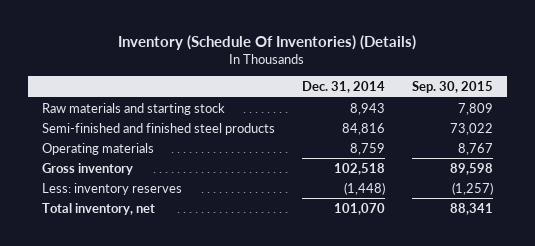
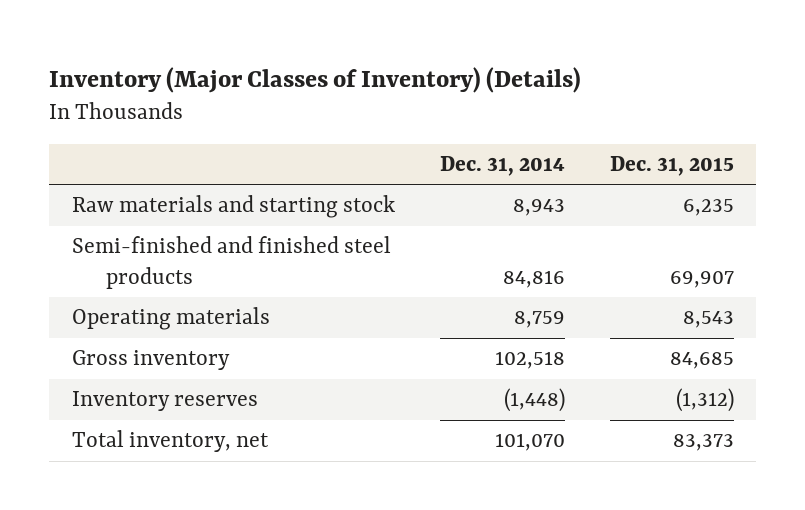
- Inventory (Schedule Of Inventories) (Details)
+ Inventory (Major Classes of Inventory) (Details)
- | Dec. 31, 2014 | Sep. 30, 2015
+ | Dec. 31, 2014 | Dec. 31, 2015
- Less: inventory reserves | (1,448) | (1,257)
+ Inventory reserves | (1,448) | (1,312)

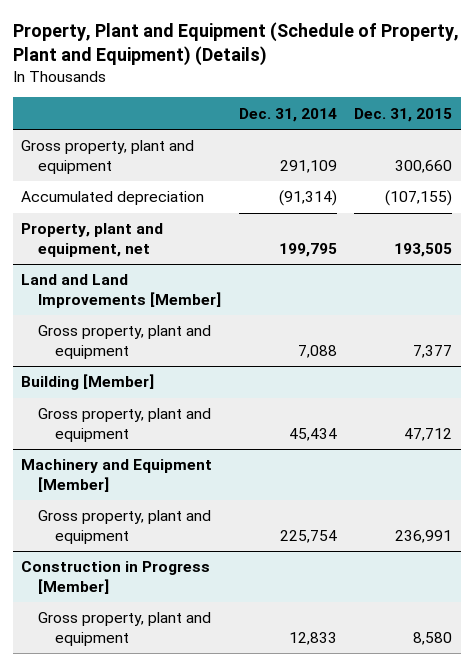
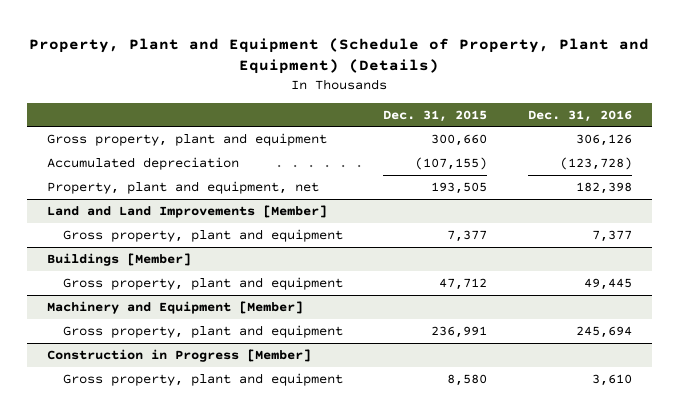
- | Dec. 31, 2014 | Dec. 31, 2015
+ | Dec. 31, 2015 | Dec. 31, 2016
- Building [Member]
+ Buildings [Member]

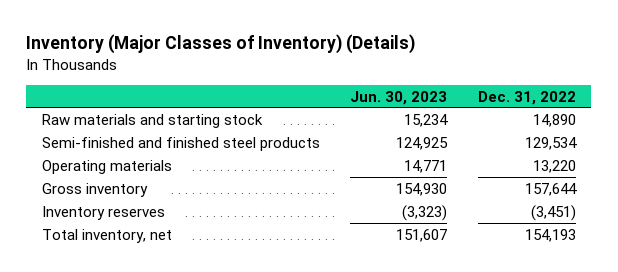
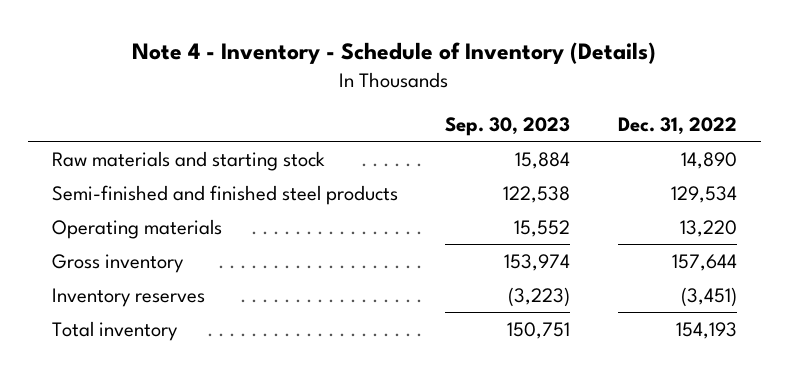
- Inventory (Major Classes of Inventory) (Details)
+ Note 4 - Inventory - Schedule of Inventory (Details)
- | Jun. 30, 2023 | Dec. 31, 2022
+ | Sep. 30, 2023 | Dec. 31, 2022
- Total inventory, net | 151,607 | 154,193
+ Total inventory | 150,751 | 154,193

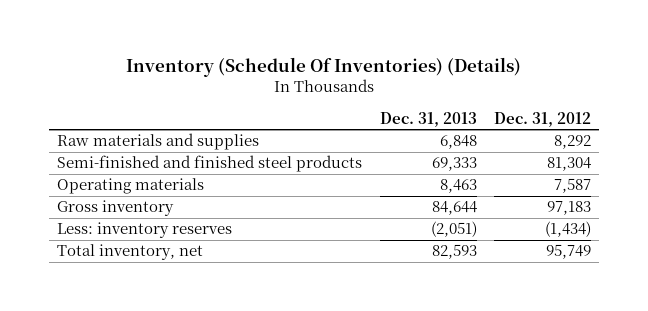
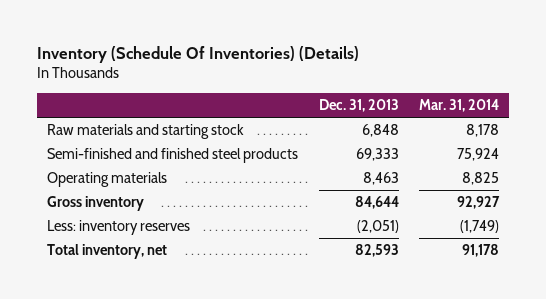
- | Dec. 31, 2013 | Dec. 31, 2012
+ | Dec. 31, 2013 | Mar. 31, 2014
- Raw materials and supplies | 6,848 | 8,292
+ Raw materials and starting stock | 6,848 | 8,178

